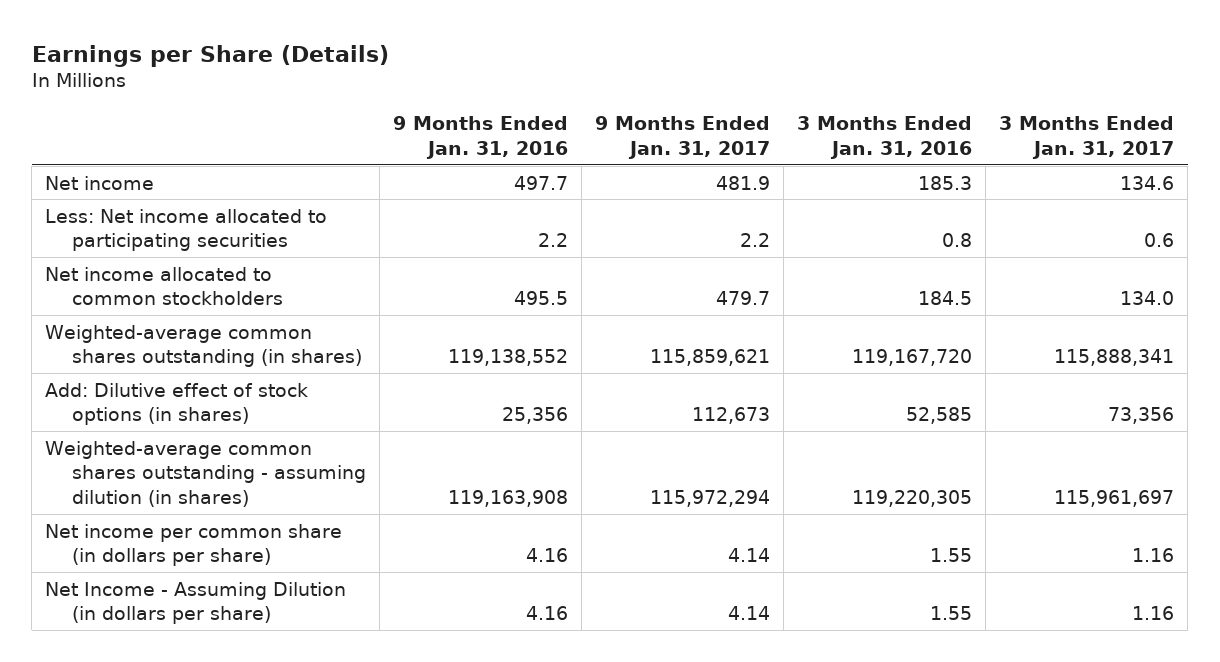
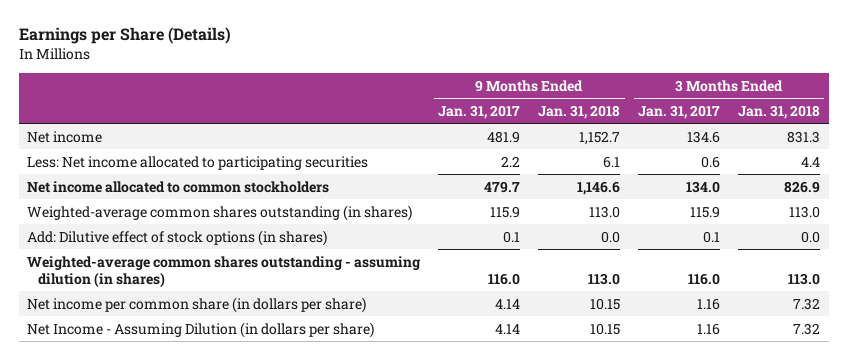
- | 9 Months Ended Jan. 31, 2016 | 9 Months Ended Jan. 31, 2017 | 3 Months Ended Jan. 31, 2016 | 3 Months Ended Jan. 31, 2017
+ | 9 Months Ended Jan. 31, 2017 | 9 Months Ended Jan. 31, 2018 | 3 Months Ended Jan. 31, 2017 | 3 Months Ended Jan. 31, 2018
- Weighted-average common shares outstanding (in shares) | 119,138,552 | 115,859,621 | 119,167,720 | 115,888,341
- Add: Dilutive effect of stock options (in shares) | 25,356 | 112,673 | 52,585 | 73,356
- Weighted-average common shares outstanding - assuming dilution (in shares) | 119,163,908 | 115,972,294 | 119,220,305 | 115,961,697
+ Weighted-average common shares outstanding (in shares) | 115.9 | 113.0 | 115.9 | 113.0
+ Add: Dilutive effect of stock options (in shares) | 0.1 | 0.0 | 0.1 | 0.0
+ Weighted-average common shares outstanding - assuming dilution (in shares) | 116.0 | 113.0 | 116.0 | 113.0

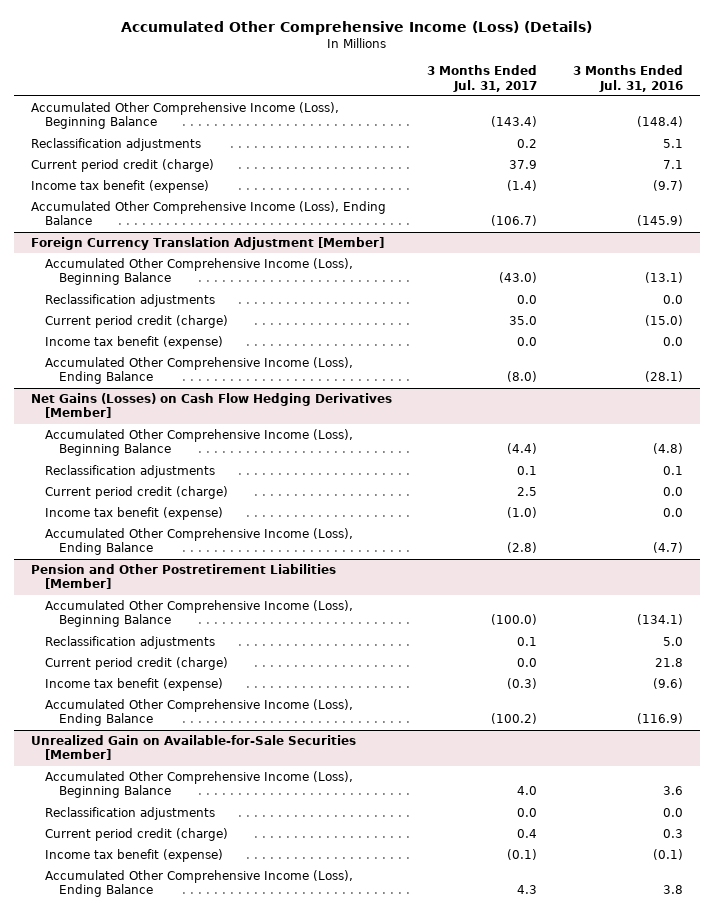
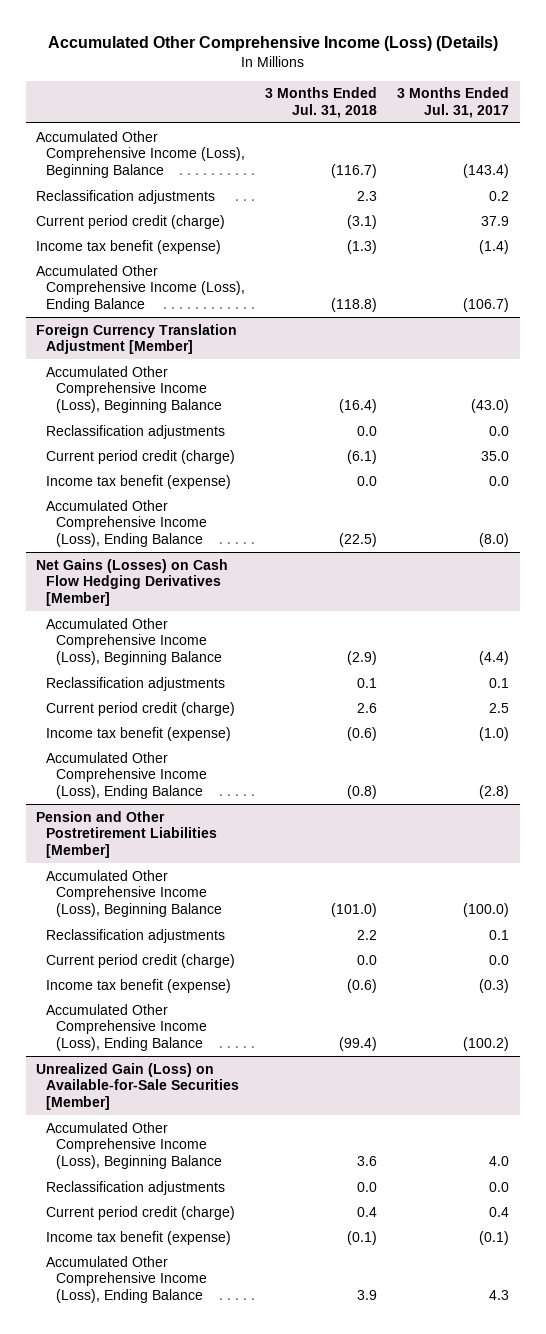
- | 3 Months Ended Jul. 31, 2017 | 3 Months Ended Jul. 31, 2016
+ | 3 Months Ended Jul. 31, 2018 | 3 Months Ended Jul. 31, 2017
- Unrealized Gain on Available-for-Sale Securities [Member]
+ Unrealized Gain (Loss) on Available-for-Sale Securities [Member]

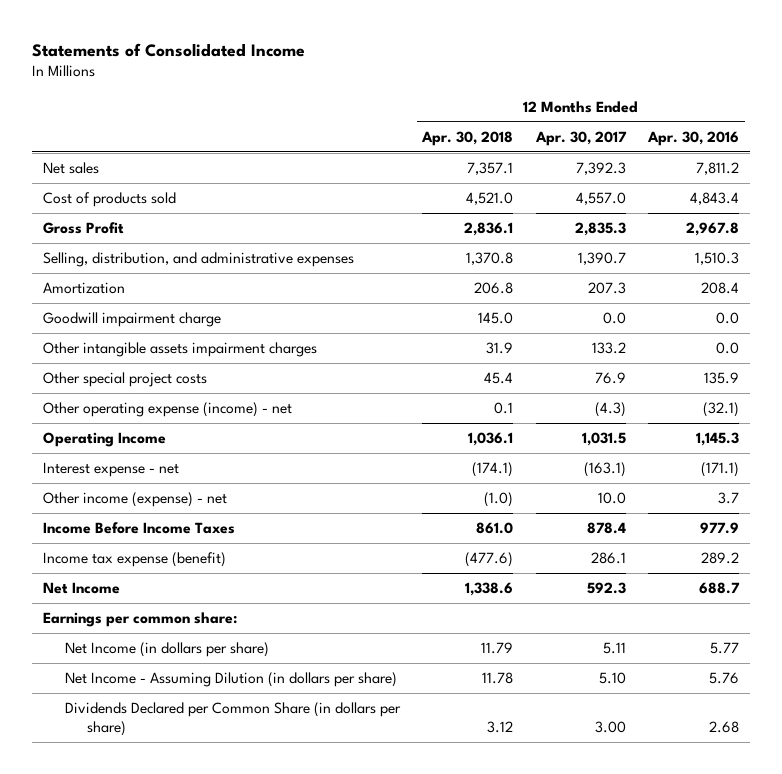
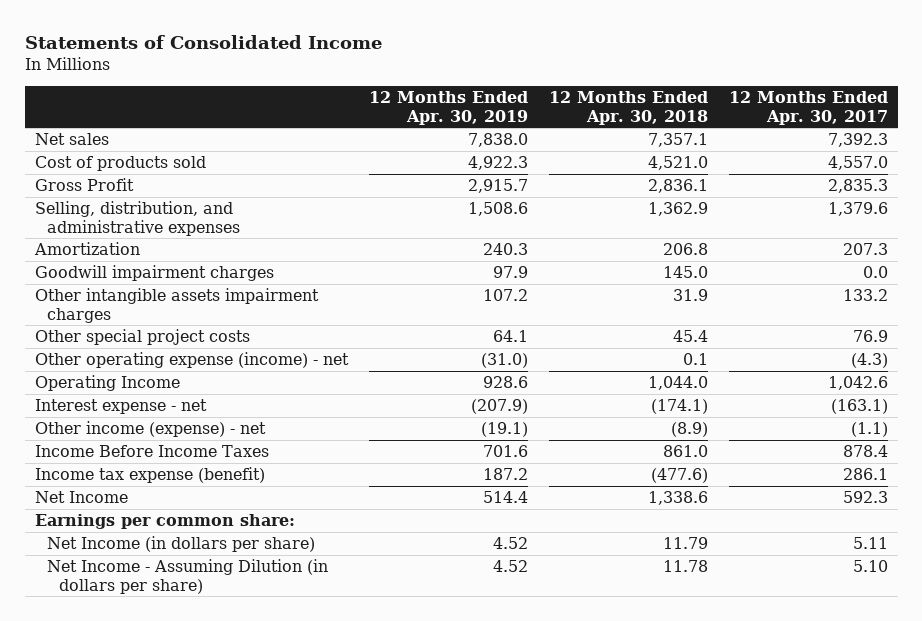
- | 12 Months Ended Apr. 30, 2018 | 12 Months Ended Apr. 30, 2017 | 12 Months Ended Apr. 30, 2016
+ | 12 Months Ended Apr. 30, 2019 | 12 Months Ended Apr. 30, 2018 | 12 Months Ended Apr. 30, 2017
- Selling, distribution, and administrative expenses | 1,370.8 | 1,390.7 | 1,510.3
+ Selling, distribution, and administrative expenses | 1,508.6 | 1,362.9 | 1,379.6
- Goodwill impairment charge | 145.0 | 0.0 | 0.0
+ Goodwill impairment charges | 97.9 | 145.0 | 0.0
- Operating Income | 1,036.1 | 1,031.5 | 1,145.3
+ Operating Income | 928.6 | 1,044.0 | 1,042.6
- Other income (expense) - net | (1.0) | 10.0 | 3.7
+ Other income (expense) - net | (19.1) | (8.9) | (1.1)
- Dividends Declared per Common Share (in dollars per share) | 3.12 | 3.00 | 2.68

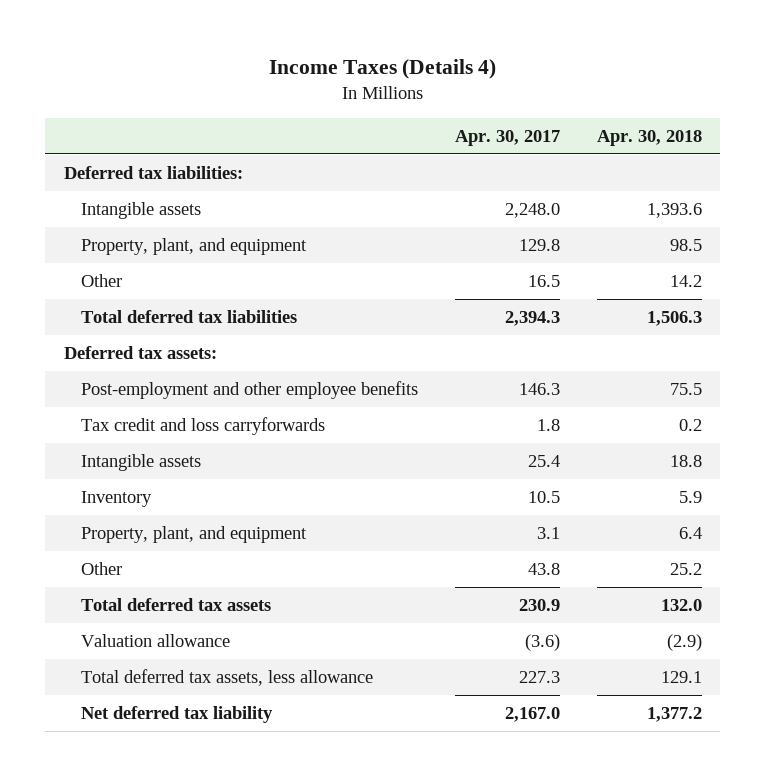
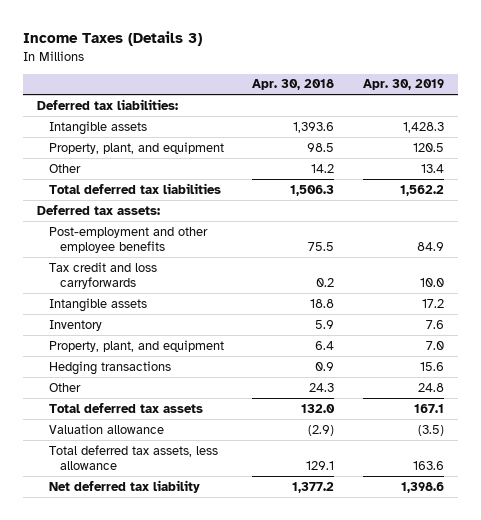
- Income Taxes (Details 4)
+ Income Taxes (Details 3)
- | Apr. 30, 2017 | Apr. 30, 2018
+ | Apr. 30, 2018 | Apr. 30, 2019
- Other | 43.8 | 25.2
+ Hedging transactions | 0.9 | 15.6
+ Other | 24.3 | 24.8

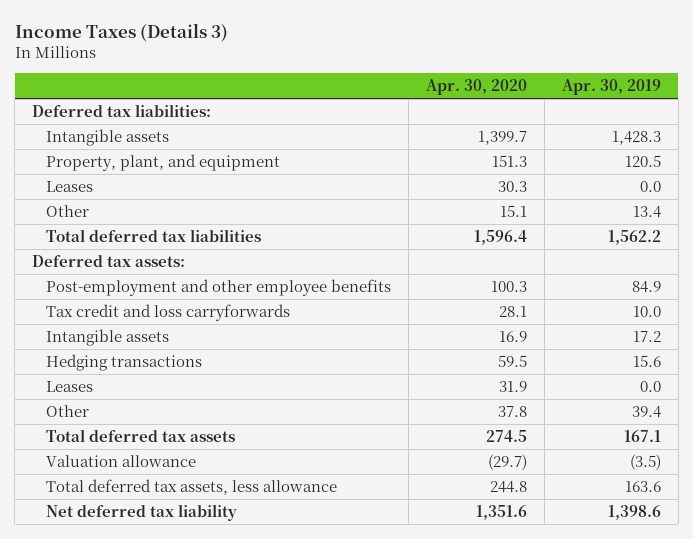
- | Apr. 30, 2018 | Apr. 30, 2019
+ | Apr. 30, 2020 | Apr. 30, 2019
+ Leases | 30.3 | 0.0
- Inventory | 5.9 | 7.6
- Property, plant, and equipment | 6.4 | 7.0
- Other | 24.3 | 24.8
+ Leases | 31.9 | 0.0
+ Other | 37.8 | 39.4

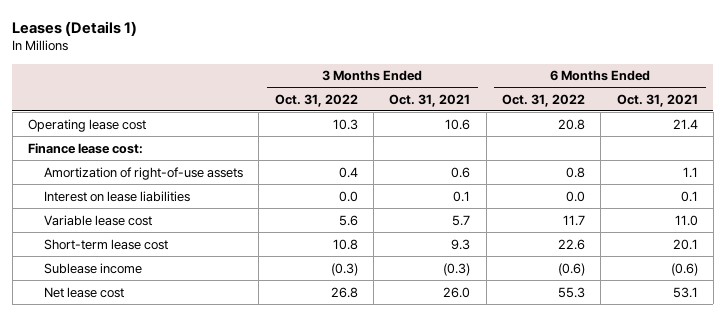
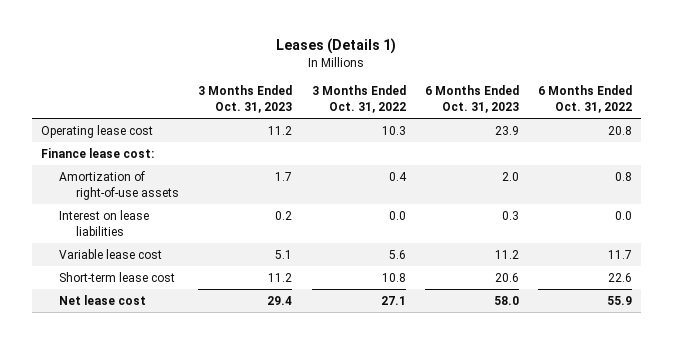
- | 3 Months Ended Oct. 31, 2022 | 3 Months Ended Oct. 31, 2021 | 6 Months Ended Oct. 31, 2022 | 6 Months Ended Oct. 31, 2021
+ | 3 Months Ended Oct. 31, 2023 | 3 Months Ended Oct. 31, 2022 | 6 Months Ended Oct. 31, 2023 | 6 Months Ended Oct. 31, 2022
- Sublease income | (0.3) | (0.3) | (0.6) | (0.6)
- Net lease cost | 26.8 | 26.0 | 55.3 | 53.1
+ Net lease cost | 29.4 | 27.1 | 58.0 | 55.9

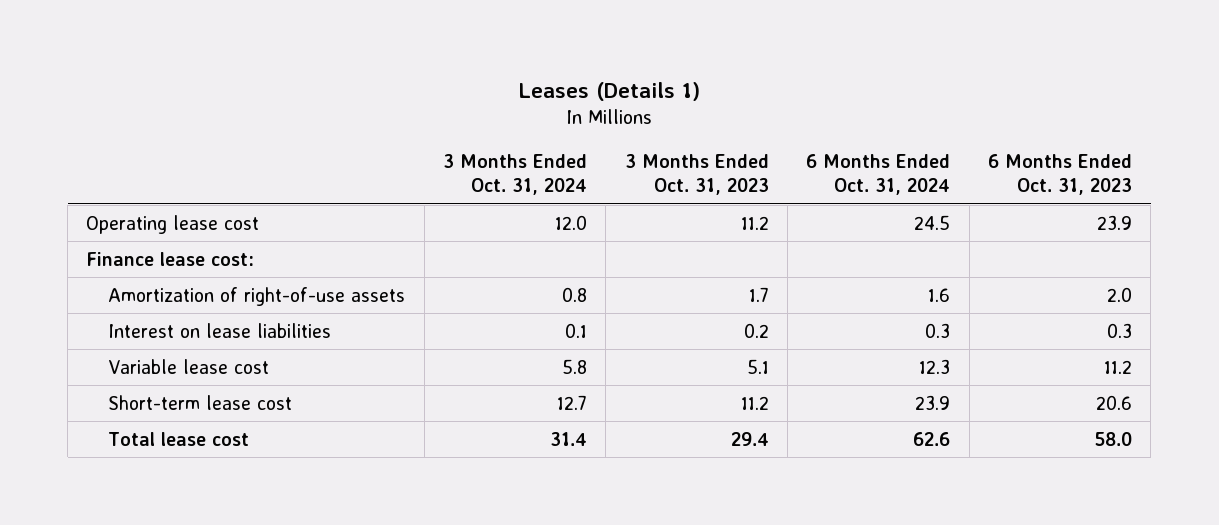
- | 3 Months Ended Oct. 31, 2023 | 3 Months Ended Oct. 31, 2022 | 6 Months Ended Oct. 31, 2023 | 6 Months Ended Oct. 31, 2022
+ | 3 Months Ended Oct. 31, 2024 | 3 Months Ended Oct. 31, 2023 | 6 Months Ended Oct. 31, 2024 | 6 Months Ended Oct. 31, 2023
- Net lease cost | 29.4 | 27.1 | 58.0 | 55.9
+ Total lease cost | 31.4 | 29.4 | 62.6 | 58.0

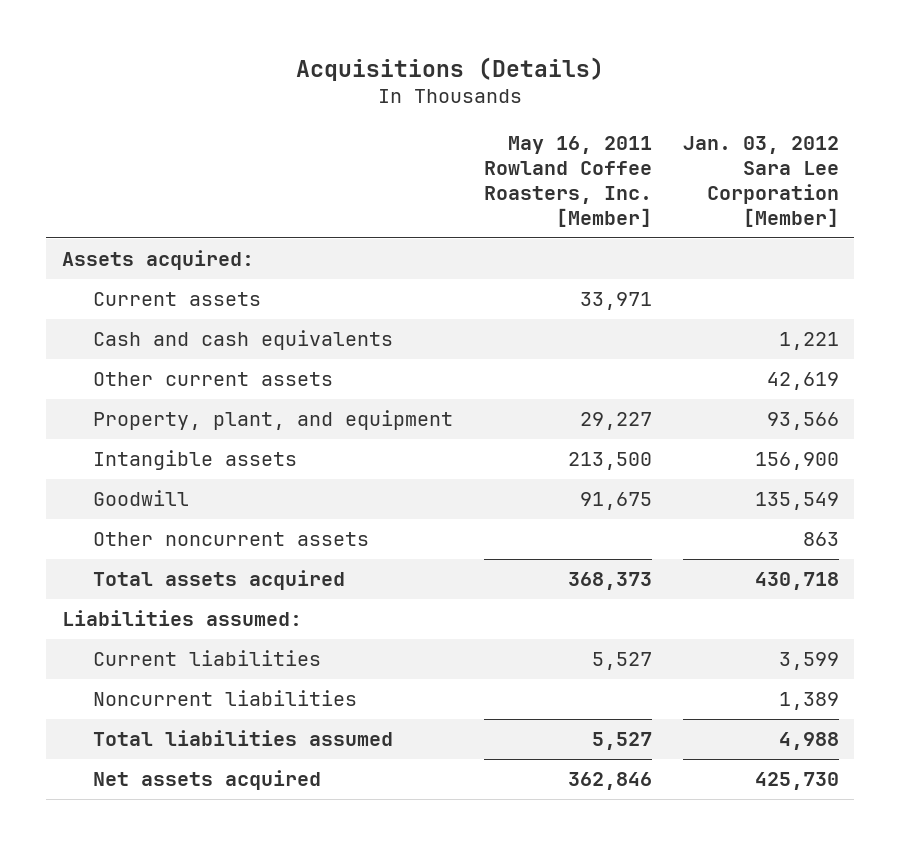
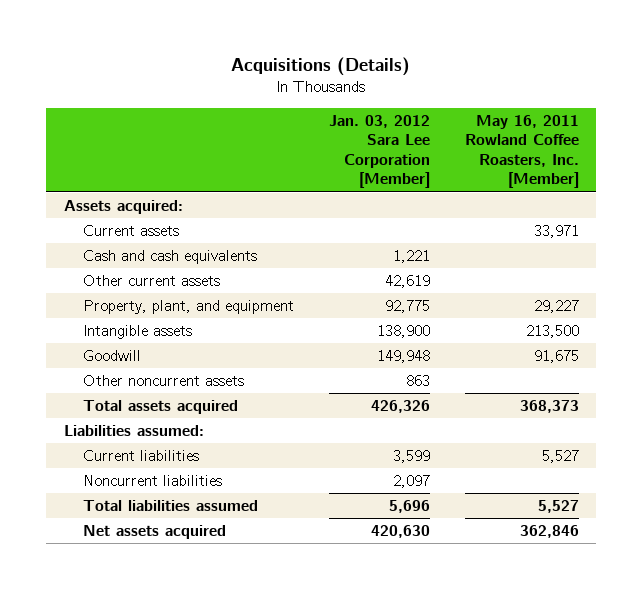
- | May 16, 2011 Rowland Coffee Roasters, Inc. [Member] | Jan. 03, 2012 Sara Lee Corporation [Member]
+ | Jan. 03, 2012 Sara Lee Corporation [Member] | May 16, 2011 Rowland Coffee Roasters, Inc. [Member]
- Property, plant, and equipment | 29,227 | 93,566
- Intangible assets | 213,500 | 156,900
- Goodwill | 91,675 | 135,549
+ Property, plant, and equipment | 92,775 | 29,227
+ Intangible assets | 138,900 | 213,500
+ Goodwill | 149,948 | 91,675
- Total assets acquired | 368,373 | 430,718
+ Total assets acquired | 426,326 | 368,373
- Noncurrent liabilities | | 1,389
- Total liabilities assumed | 5,527 | 4,988
- Net assets acquired | 362,846 | 425,730
+ Noncurrent liabilities | 2,097 |
+ Total liabilities assumed | 5,696 | 5,527
+ Net assets acquired | 420,630 | 362,846

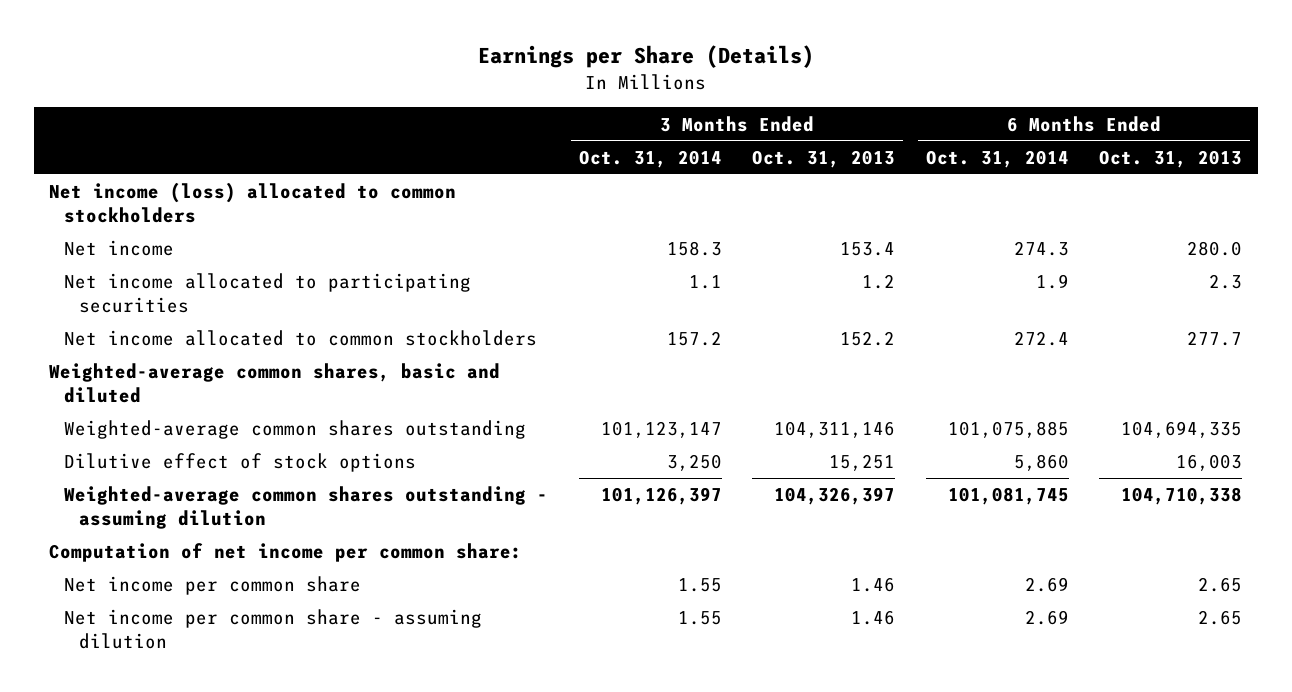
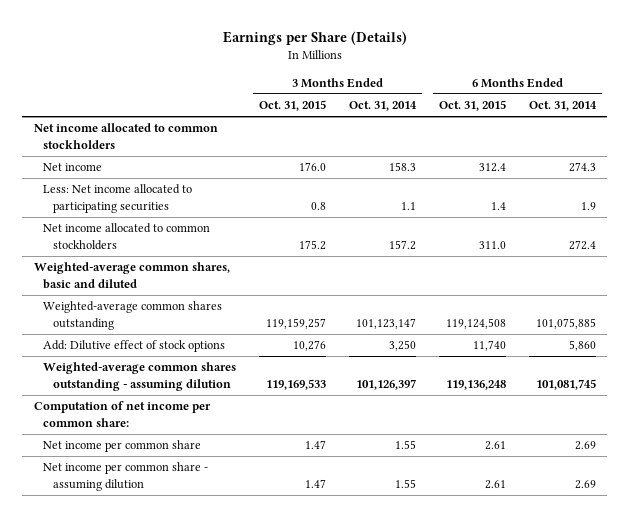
- | 3 Months Ended Oct. 31, 2014 | 3 Months Ended Oct. 31, 2013 | 6 Months Ended Oct. 31, 2014 | 6 Months Ended Oct. 31, 2013
+ | 3 Months Ended Oct. 31, 2015 | 3 Months Ended Oct. 31, 2014 | 6 Months Ended Oct. 31, 2015 | 6 Months Ended Oct. 31, 2014
- Net income (loss) allocated to common stockholders
+ Net income allocated to common stockholders
- Net income allocated to participating securities | 1.1 | 1.2 | 1.9 | 2.3
+ Less: Net income allocated to participating securities | 0.8 | 1.1 | 1.4 | 1.9
- Dilutive effect of stock options | 3,250 | 15,251 | 5,860 | 16,003
+ Add: Dilutive effect of stock options | 10,276 | 3,250 | 11,740 | 5,860

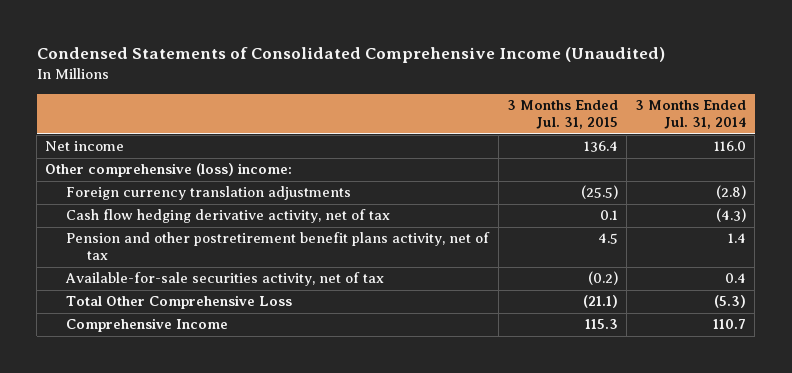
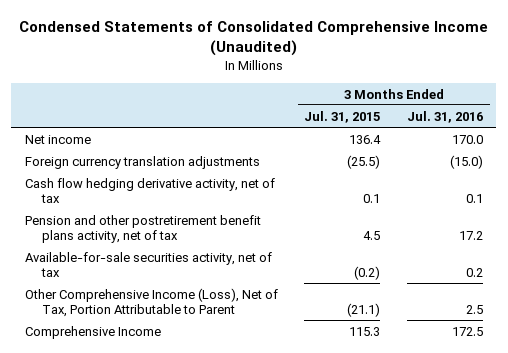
- | 3 Months Ended Jul. 31, 2015 | 3 Months Ended Jul. 31, 2014
+ | 3 Months Ended Jul. 31, 2015 | 3 Months Ended Jul. 31, 2016
- Other comprehensive (loss) income:
- Total Other Comprehensive Loss | (21.1) | (5.3)
+ Other Comprehensive Income (Loss), Net of Tax, Portion Attributable to Parent | (21.1) | 2.5

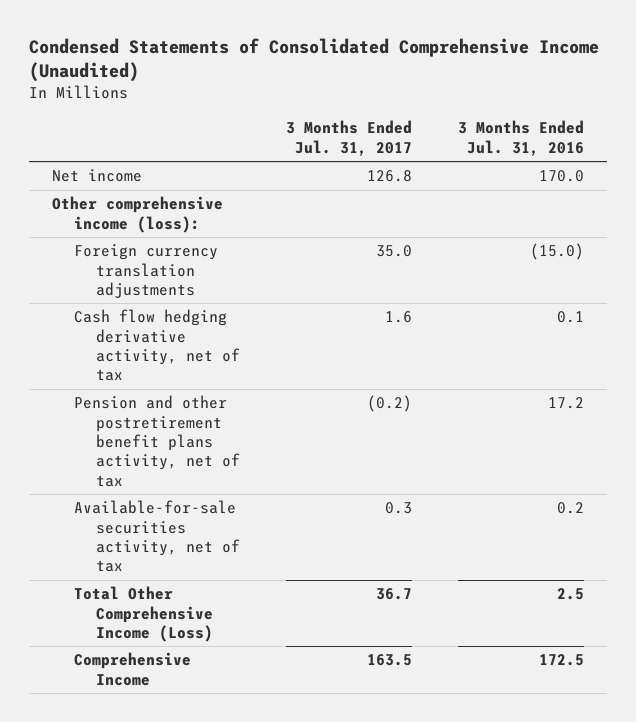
- | 3 Months Ended Jul. 31, 2015 | 3 Months Ended Jul. 31, 2016
+ | 3 Months Ended Jul. 31, 2017 | 3 Months Ended Jul. 31, 2016
+ Other comprehensive income (loss):
- Other Comprehensive Income (Loss), Net of Tax, Portion Attributable to Parent | (21.1) | 2.5
+ Total Other Comprehensive Income (Loss) | 36.7 | 2.5

